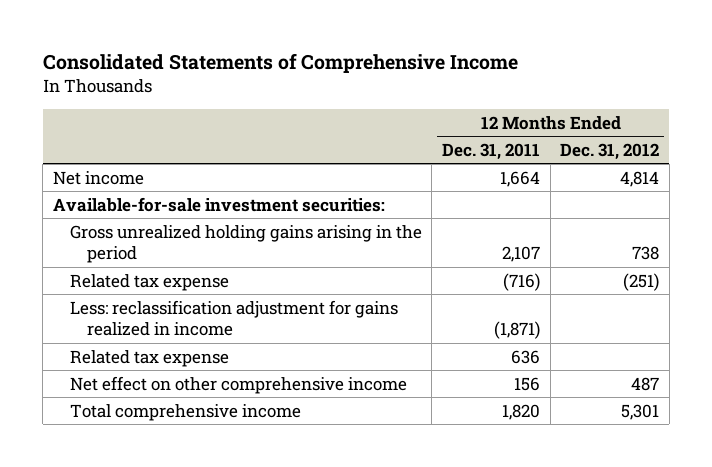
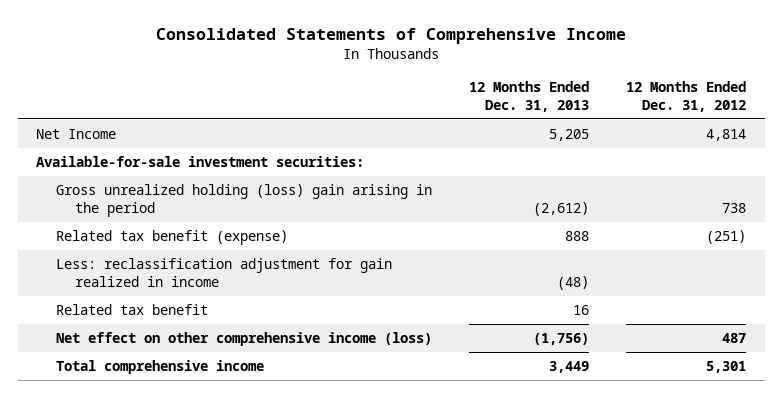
- | 12 Months Ended Dec. 31, 2011 | 12 Months Ended Dec. 31, 2012
+ | 12 Months Ended Dec. 31, 2013 | 12 Months Ended Dec. 31, 2012
- Net income | 1,664 | 4,814
+ Net Income | 5,205 | 4,814
- Gross unrealized holding gains arising in the period | 2,107 | 738
- Related tax expense | (716) | (251)
- Less: reclassification adjustment for gains realized in income | (1,871) |
- Related tax expense | 636 |
- Net effect on other comprehensive income | 156 | 487
+ Gross unrealized holding (loss) gain arising in the period | (2,612) | 738
+ Related tax benefit (expense) | 888 | (251)
+ Less: reclassification adjustment for gain realized in income | (48) |
+ Related tax benefit | 16 |
+ Net effect on other comprehensive income (loss) | (1,756) | 487

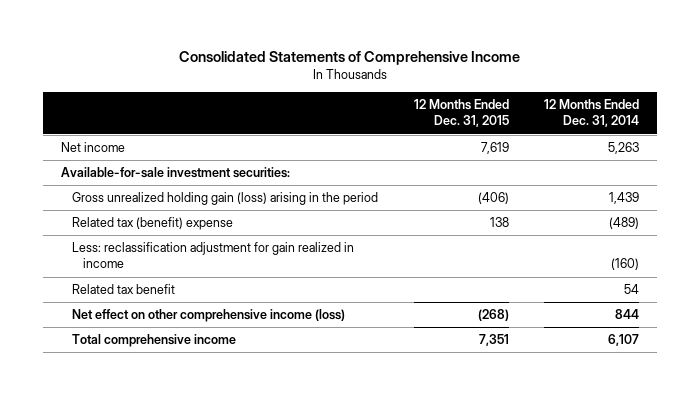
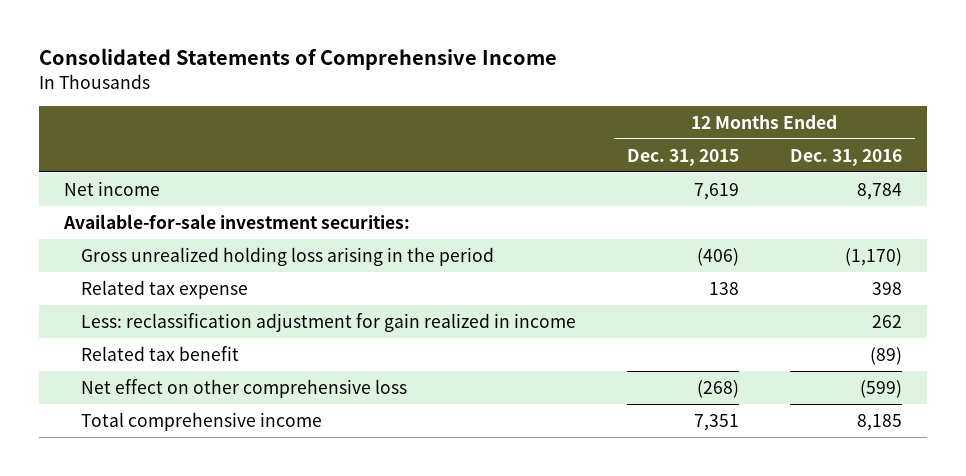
- | 12 Months Ended Dec. 31, 2015 | 12 Months Ended Dec. 31, 2014
+ | 12 Months Ended Dec. 31, 2015 | 12 Months Ended Dec. 31, 2016
- Gross unrealized holding gain (loss) arising in the period | (406) | 1,439
- Related tax (benefit) expense | 138 | (489)
+ Gross unrealized holding loss arising in the period | (406) | (1,170)
+ Related tax expense | 138 | 398
- Net effect on other comprehensive income (loss) | (268) | 844
+ Net effect on other comprehensive loss | (268) | (599)

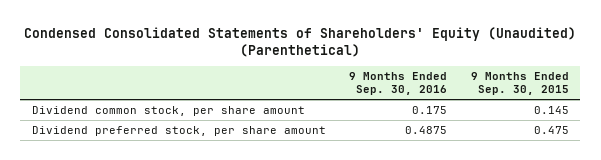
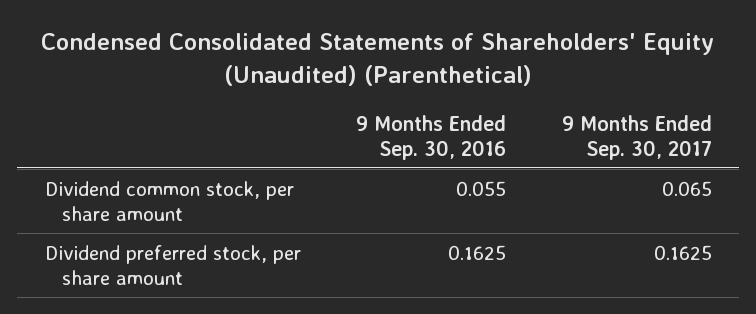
- | 9 Months Ended Sep. 30, 2016 | 9 Months Ended Sep. 30, 2015
+ | 9 Months Ended Sep. 30, 2016 | 9 Months Ended Sep. 30, 2017
- Dividend common stock, per share amount | 0.175 | 0.145
- Dividend preferred stock, per share amount | 0.4875 | 0.475
+ Dividend common stock, per share amount | 0.055 | 0.065
+ Dividend preferred stock, per share amount | 0.1625 | 0.1625

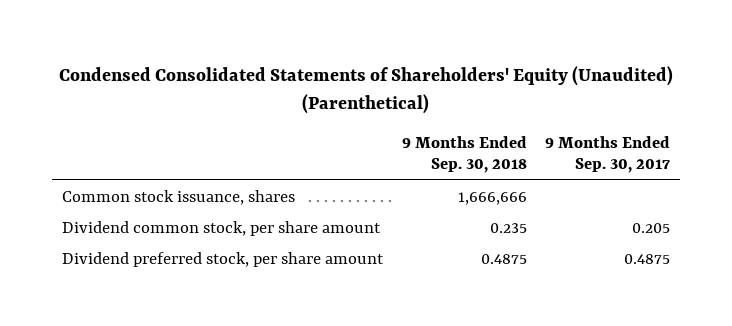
- | 9 Months Ended Sep. 30, 2016 | 9 Months Ended Sep. 30, 2017
+ | 9 Months Ended Sep. 30, 2018 | 9 Months Ended Sep. 30, 2017
- Dividend common stock, per share amount | 0.055 | 0.065
- Dividend preferred stock, per share amount | 0.1625 | 0.1625
+ Common stock issuance, shares | 1,666,666 |
+ Dividend common stock, per share amount | 0.235 | 0.205
+ Dividend preferred stock, per share amount | 0.4875 | 0.4875

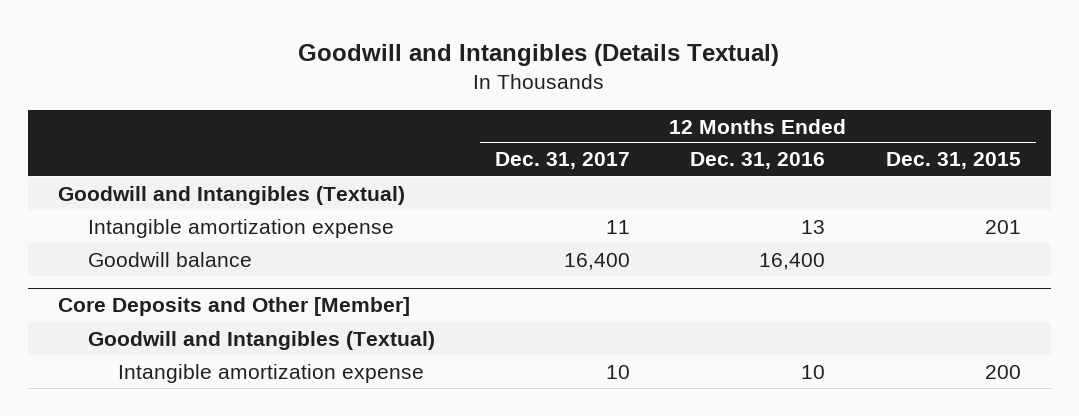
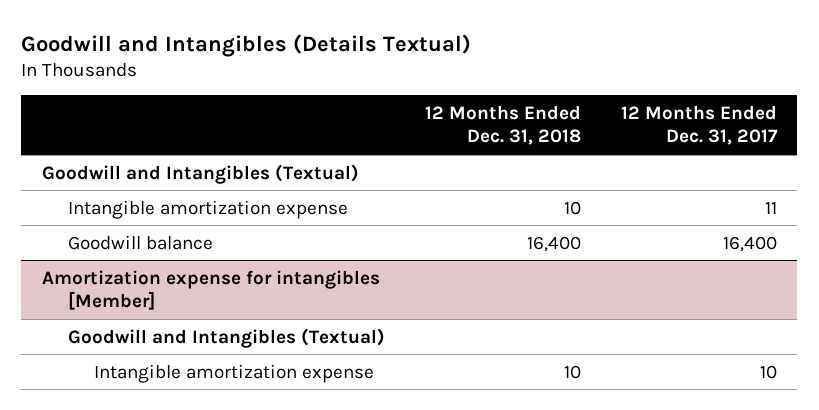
- | 12 Months Ended Dec. 31, 2017 | 12 Months Ended Dec. 31, 2016 | 12 Months Ended Dec. 31, 2015
+ | 12 Months Ended Dec. 31, 2018 | 12 Months Ended Dec. 31, 2017
- Core Deposits and Other [Member]
+ Amortization expense for intangibles [Member]

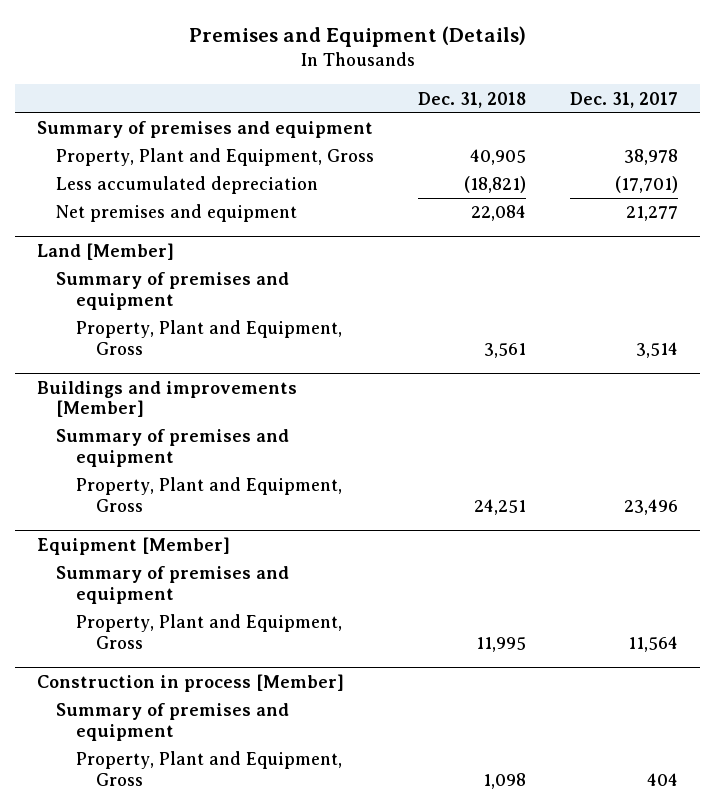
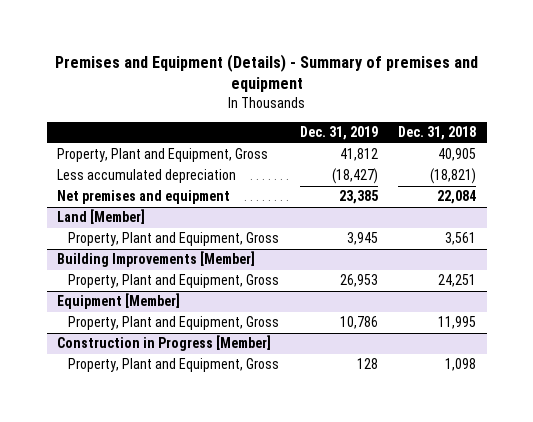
- Premises and Equipment (Details)
+ Premises and Equipment (Details) - Summary of premises and equipment
- | Dec. 31, 2018 | Dec. 31, 2017
+ | Dec. 31, 2019 | Dec. 31, 2018
- Summary of premises and equipment
@ Land [Member]
- Summary of premises and equipment
- Buildings and improvements [Member]
- Summary of premises and equipment
+ Building Improvements [Member]
@ Equipment [Member]
- Summary of premises and equipment
- Construction in process [Member]
- Summary of premises and equipment
+ Construction in Progress [Member]

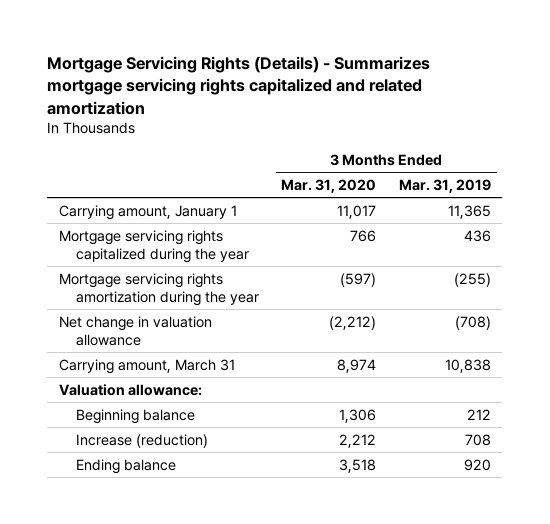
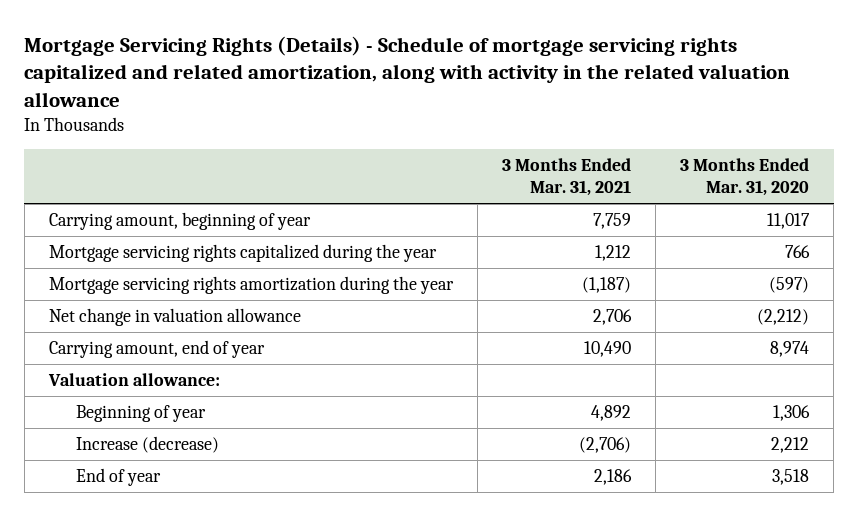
- Mortgage Servicing Rights (Details) - Summarizes mortgage servicing rights capitalized and related amortization
+ Mortgage Servicing Rights (Details) - Schedule of mortgage servicing rights capitalized and related amortization, along with activity in the related valuation allowance
- | 3 Months Ended Mar. 31, 2020 | 3 Months Ended Mar. 31, 2019
+ | 3 Months Ended Mar. 31, 2021 | 3 Months Ended Mar. 31, 2020
- Carrying amount, January 1 | 11,017 | 11,365
+ Carrying amount, beginning of year | 7,759 | 11,017
- Carrying amount, March 31 | 8,974 | 10,838
+ Carrying amount, end of year | 10,490 | 8,974
- Beginning balance | 1,306 | 212
- Increase (reduction) | 2,212 | 708
- Ending balance | 3,518 | 920
+ Beginning of year | 4,892 | 1,306
+ Increase (decrease) | (2,706) | 2,212
+ End of year | 2,186 | 3,518

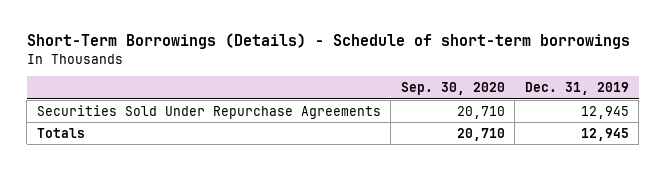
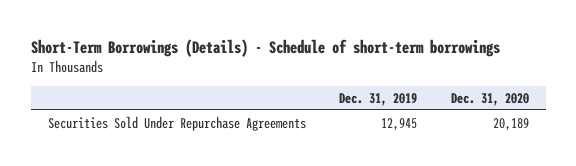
- | Sep. 30, 2020 | Dec. 31, 2019
+ | Dec. 31, 2019 | Dec. 31, 2020
- Totals | 20,710 | 12,945

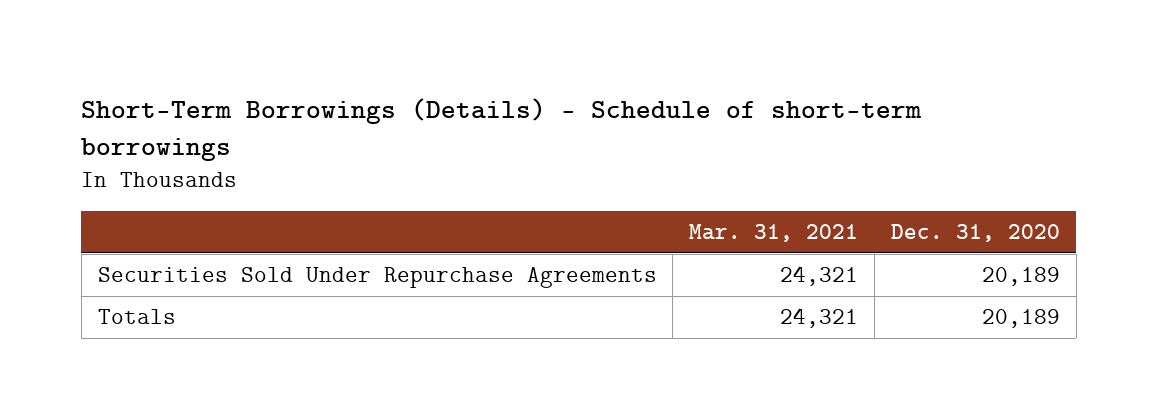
- | Dec. 31, 2019 | Dec. 31, 2020
+ | Mar. 31, 2021 | Dec. 31, 2020
+ Totals | 24,321 | 20,189

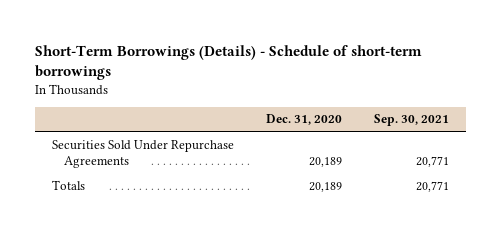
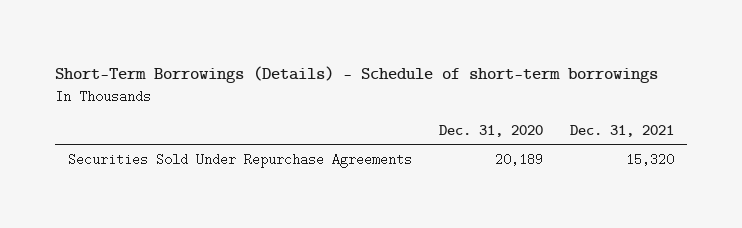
- | Dec. 31, 2020 | Sep. 30, 2021
+ | Dec. 31, 2020 | Dec. 31, 2021
- Totals | 20,189 | 20,771

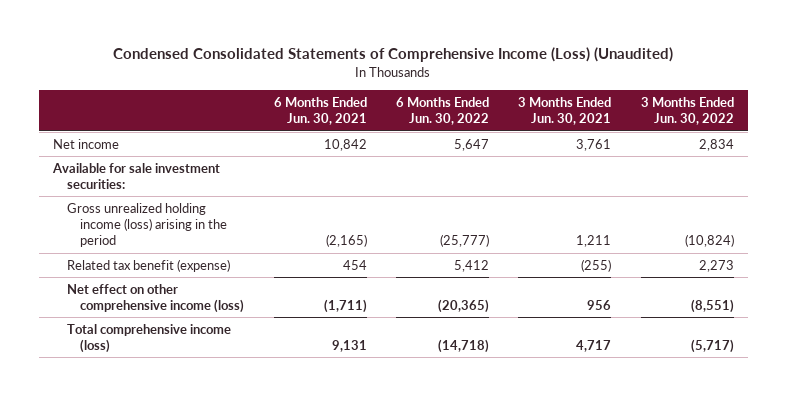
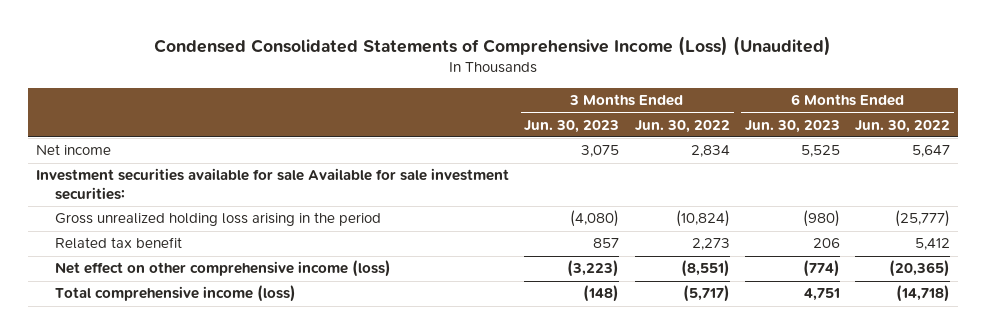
- | 6 Months Ended Jun. 30, 2021 | 6 Months Ended Jun. 30, 2022 | 3 Months Ended Jun. 30, 2021 | 3 Months Ended Jun. 30, 2022
+ | 3 Months Ended Jun. 30, 2023 | 3 Months Ended Jun. 30, 2022 | 6 Months Ended Jun. 30, 2023 | 6 Months Ended Jun. 30, 2022
- Available for sale investment securities:
- Gross unrealized holding income (loss) arising in the period | (2,165) | (25,777) | 1,211 | (10,824)
- Related tax benefit (expense) | 454 | 5,412 | (255) | 2,273
+ Investment securities available for sale Available for sale investment securities:
+ Gross unrealized holding loss arising in the period | (4,080) | (10,824) | (980) | (25,777)
+ Related tax benefit | 857 | 2,273 | 206 | 5,412

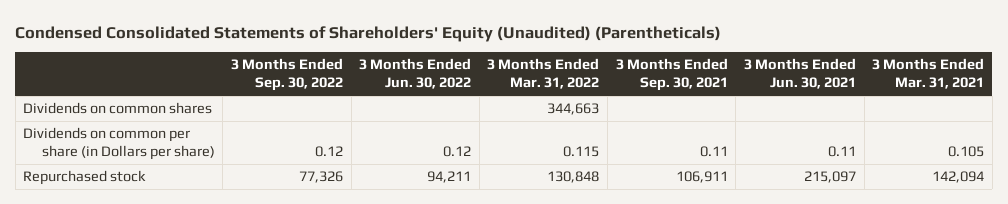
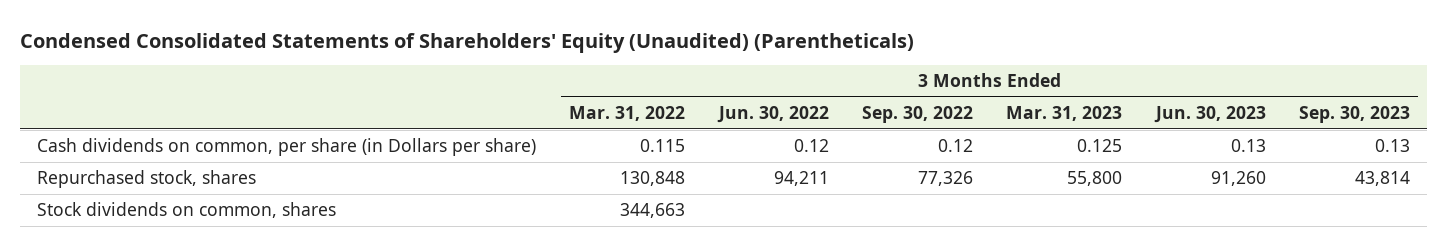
- | 3 Months Ended Sep. 30, 2022 | 3 Months Ended Jun. 30, 2022 | 3 Months Ended Mar. 31, 2022 | 3 Months Ended Sep. 30, 2021 | 3 Months Ended Jun. 30, 2021 | 3 Months Ended Mar. 31, 2021
+ | 3 Months Ended Mar. 31, 2022 | 3 Months Ended Jun. 30, 2022 | 3 Months Ended Sep. 30, 2022 | 3 Months Ended Mar. 31, 2023 | 3 Months Ended Jun. 30, 2023 | 3 Months Ended Sep. 30, 2023
- Dividends on common shares | | | 344,663 | | |
- Dividends on common per share (in Dollars per share) | 0.12 | 0.12 | 0.115 | 0.11 | 0.11 | 0.105
- Repurchased stock | 77,326 | 94,211 | 130,848 | 106,911 | 215,097 | 142,094
+ Cash dividends on common, per share (in Dollars per share) | 0.115 | 0.12 | 0.12 | 0.125 | 0.13 | 0.13
+ Repurchased stock, shares | 130,848 | 94,211 | 77,326 | 55,800 | 91,260 | 43,814
+ Stock dividends on common, shares | 344,663 | | | | |

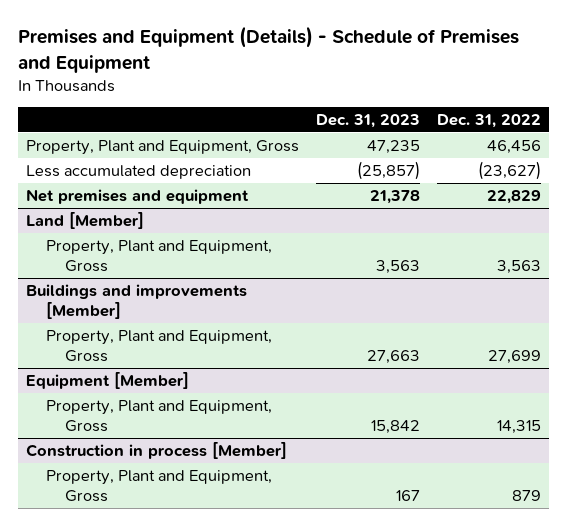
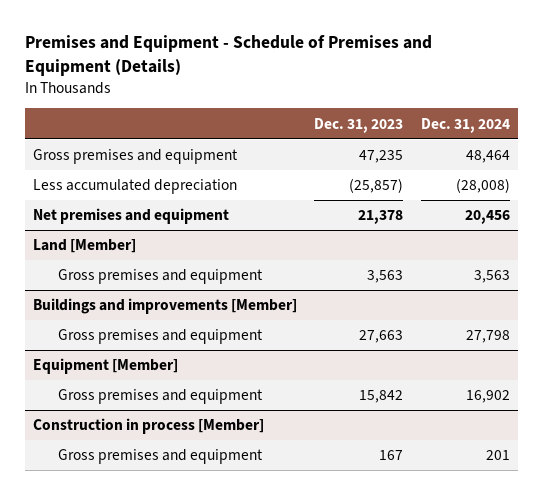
- Premises and Equipment (Details) - Schedule of Premises and Equipment
+ Premises and Equipment - Schedule of Premises and Equipment (Details)
- | Dec. 31, 2023 | Dec. 31, 2022
+ | Dec. 31, 2023 | Dec. 31, 2024
- Property, Plant and Equipment, Gross | 47,235 | 46,456
+ Gross premises and equipment | 47,235 | 48,464
@ Land [Member]
- Property, Plant and Equipment, Gross | 3,563 | 3,563
+ Gross premises and equipment | 3,563 | 3,563
@ Buildings and improvements [Member]
- Property, Plant and Equipment, Gross | 27,663 | 27,699
+ Gross premises and equipment | 27,663 | 27,798
@ Equipment [Member]
- Property, Plant and Equipment, Gross | 15,842 | 14,315
+ Gross premises and equipment | 15,842 | 16,902
@ Construction in process [Member]
- Property, Plant and Equipment, Gross | 167 | 879
+ Gross premises and equipment | 167 | 201

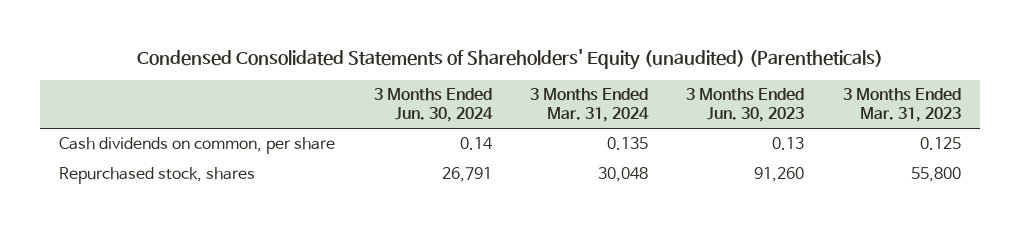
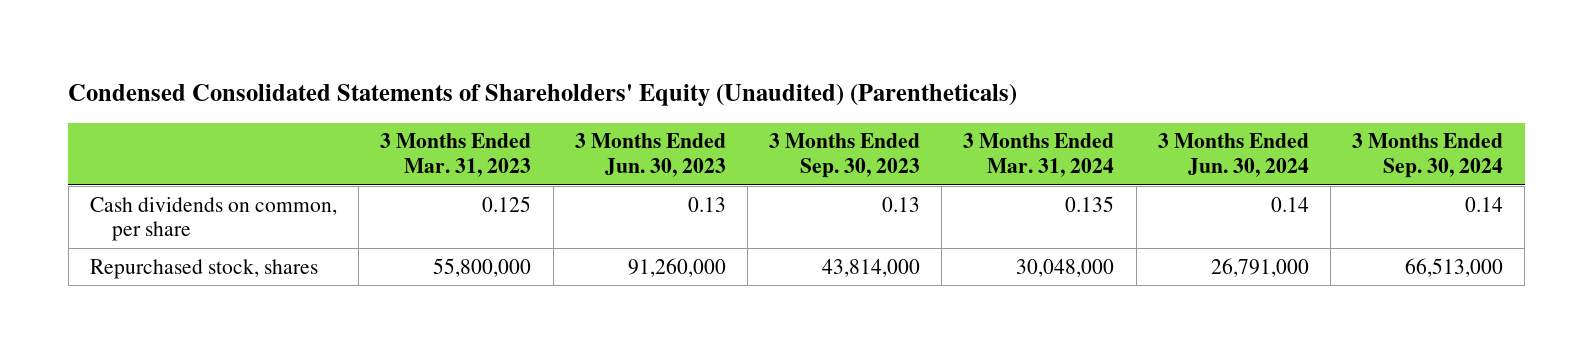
- Condensed Consolidated Statements of Shareholders' Equity (unaudited) (Parentheticals)
+ Condensed Consolidated Statements of Shareholders' Equity (Unaudited) (Parentheticals)
- | 3 Months Ended Jun. 30, 2024 | 3 Months Ended Mar. 31, 2024 | 3 Months Ended Jun. 30, 2023 | 3 Months Ended Mar. 31, 2023
+ | 3 Months Ended Mar. 31, 2023 | 3 Months Ended Jun. 30, 2023 | 3 Months Ended Sep. 30, 2023 | 3 Months Ended Mar. 31, 2024 | 3 Months Ended Jun. 30, 2024 | 3 Months Ended Sep. 30, 2024
- Repurchased stock, shares | 26,791 | 30,048 | 91,260 | 55,800
+ Repurchased stock, shares | 55,800,000 | 91,260,000 | 43,814,000 | 30,048,000 | 26,791,000 | 66,513,000

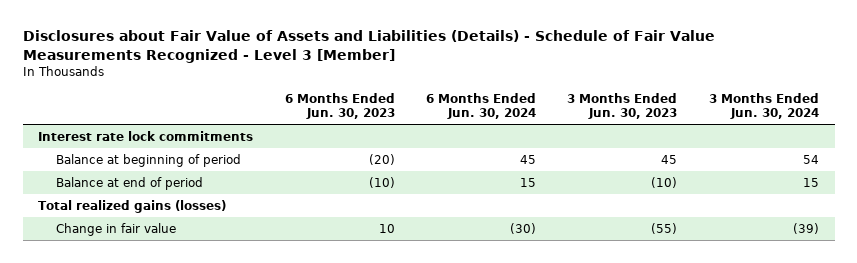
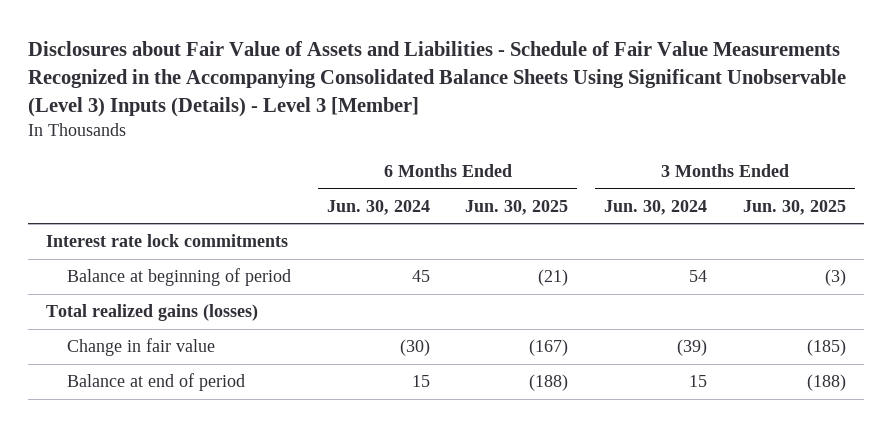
- Disclosures about Fair Value of Assets and Liabilities (Details) - Schedule of Fair Value Measurements Recognized - Level 3 [Member]
+ Disclosures about Fair Value of Assets and Liabilities - Schedule of Fair Value Measurements Recognized in the Accompanying Consolidated Balance Sheets Using Significant Unobservable (Level 3) Inputs (Details) - Level 3 [Member]
- | 6 Months Ended Jun. 30, 2023 | 6 Months Ended Jun. 30, 2024 | 3 Months Ended Jun. 30, 2023 | 3 Months Ended Jun. 30, 2024
+ | 6 Months Ended Jun. 30, 2024 | 6 Months Ended Jun. 30, 2025 | 3 Months Ended Jun. 30, 2024 | 3 Months Ended Jun. 30, 2025
moved down: Balance at end of period | 15 | (188) | 15 | (188)

